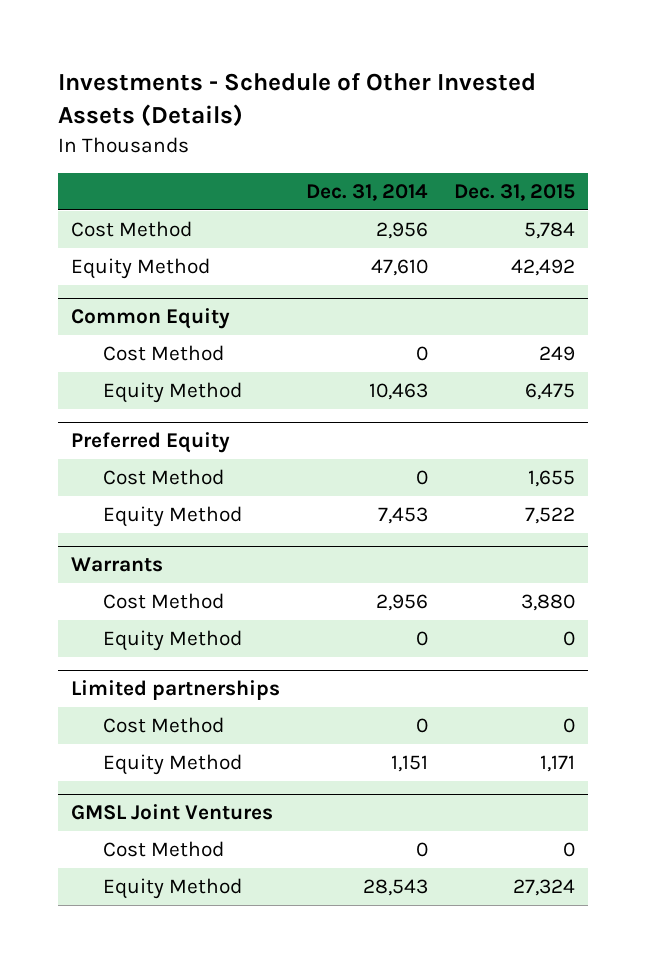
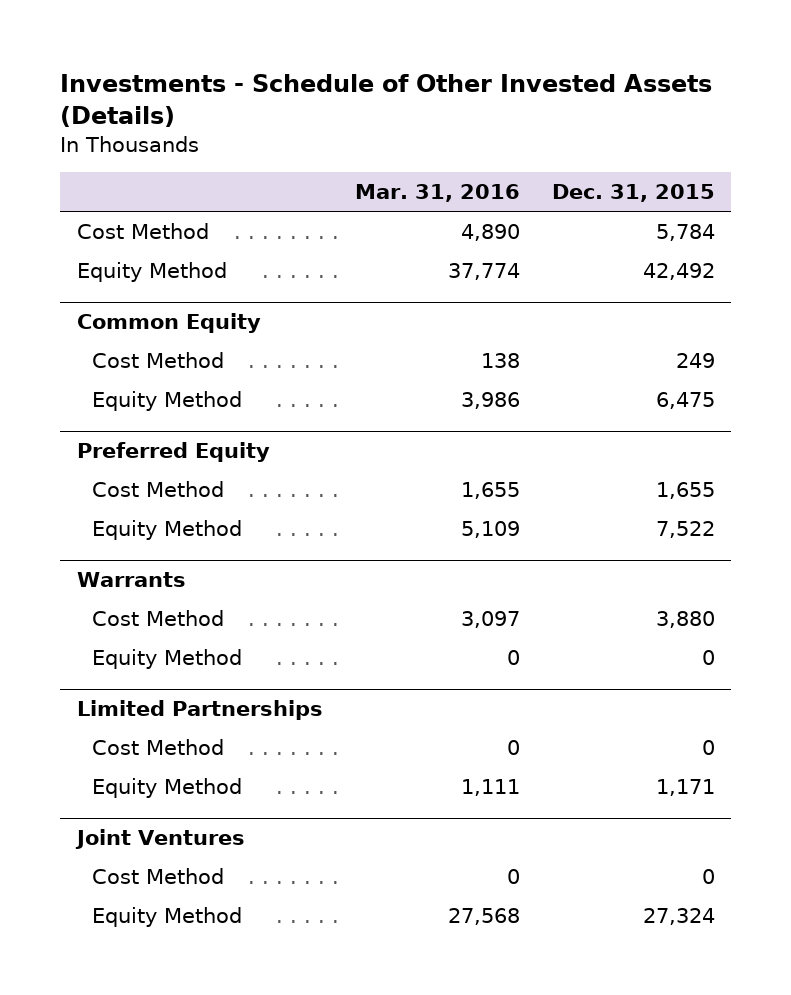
- | Dec. 31, 2014 | Dec. 31, 2015
+ | Mar. 31, 2016 | Dec. 31, 2015
- Limited partnerships
+ Limited Partnerships
- GMSL Joint Ventures
+ Joint Ventures

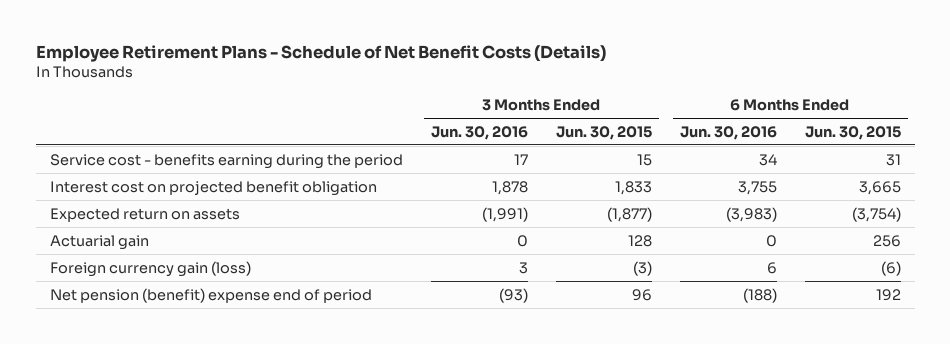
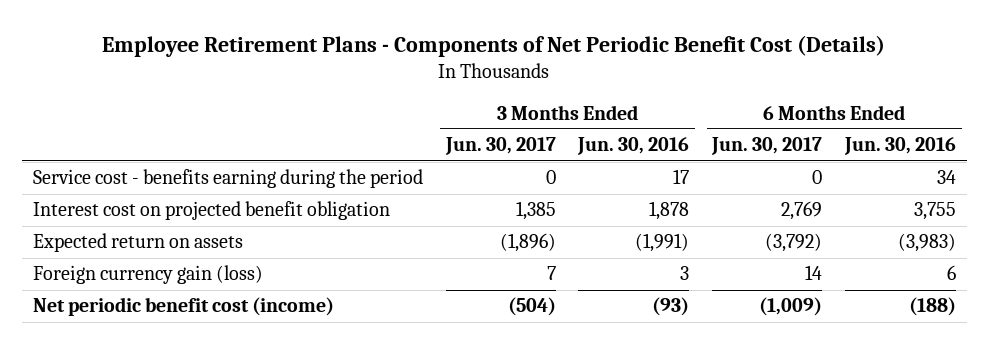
- Employee Retirement Plans - Schedule of Net Benefit Costs (Details)
+ Employee Retirement Plans - Components of Net Periodic Benefit Cost (Details)
- | 3 Months Ended Jun. 30, 2016 | 3 Months Ended Jun. 30, 2015 | 6 Months Ended Jun. 30, 2016 | 6 Months Ended Jun. 30, 2015
+ | 3 Months Ended Jun. 30, 2017 | 3 Months Ended Jun. 30, 2016 | 6 Months Ended Jun. 30, 2017 | 6 Months Ended Jun. 30, 2016
- Actuarial gain | 0 | 128 | 0 | 256
- Net pension (benefit) expense end of period | (93) | 96 | (188) | 192
+ Net periodic benefit cost (income) | (504) | (93) | (1,009) | (188)

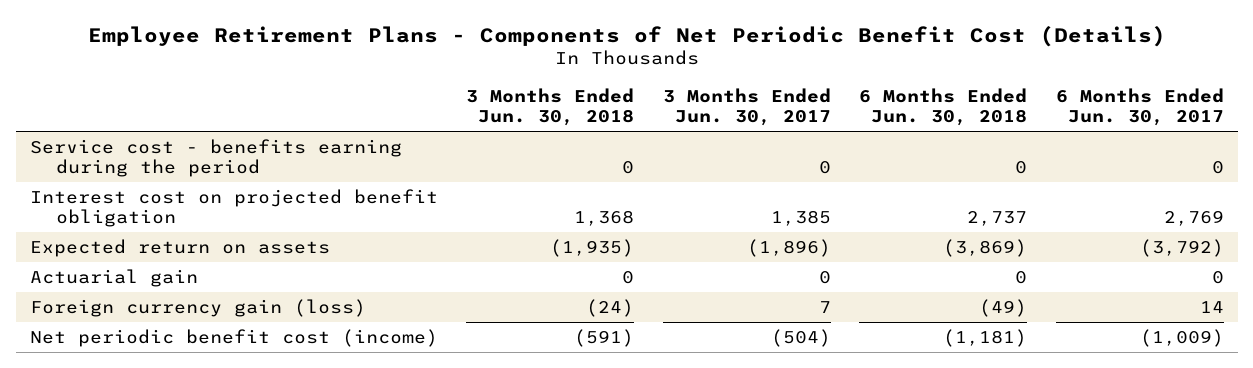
- | 3 Months Ended Jun. 30, 2017 | 3 Months Ended Jun. 30, 2016 | 6 Months Ended Jun. 30, 2017 | 6 Months Ended Jun. 30, 2016
+ | 3 Months Ended Jun. 30, 2018 | 3 Months Ended Jun. 30, 2017 | 6 Months Ended Jun. 30, 2018 | 6 Months Ended Jun. 30, 2017
+ Actuarial gain | 0 | 0 | 0 | 0

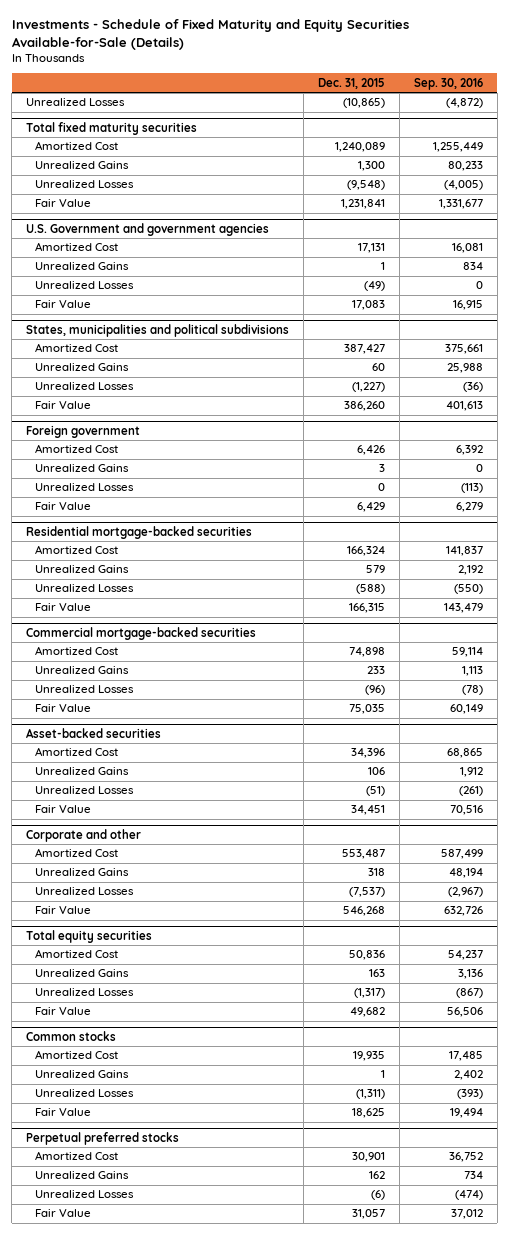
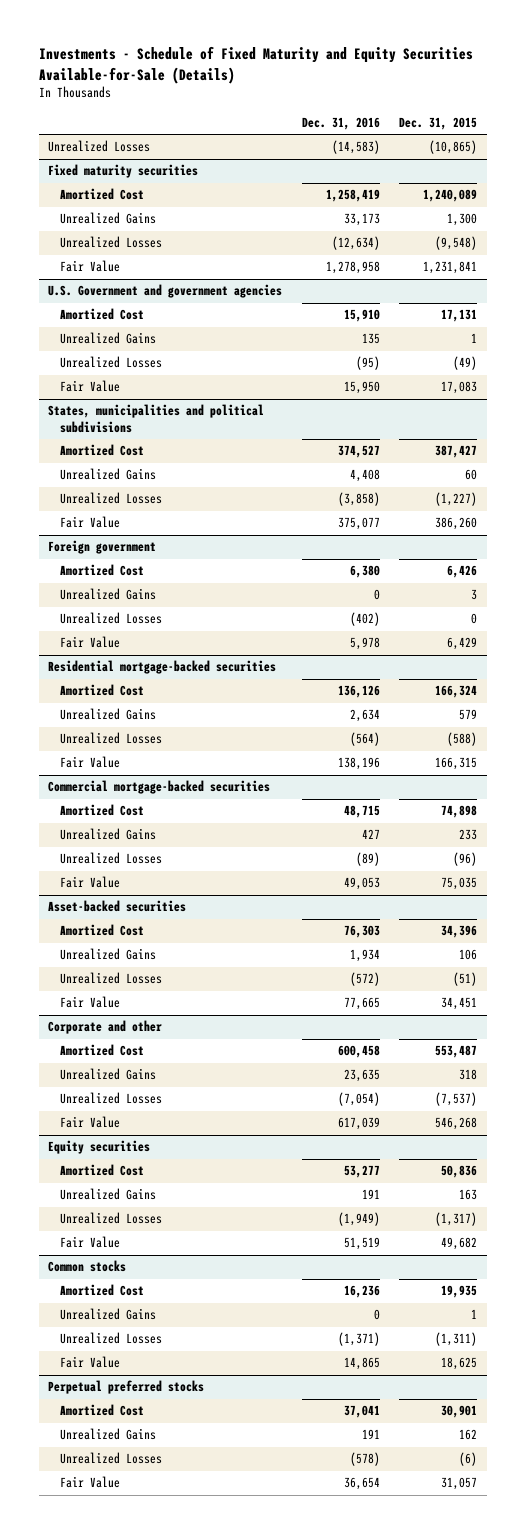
- | Dec. 31, 2015 | Sep. 30, 2016
+ | Dec. 31, 2016 | Dec. 31, 2015
- Total fixed maturity securities
+ Fixed maturity securities
- Total equity securities
+ Equity securities

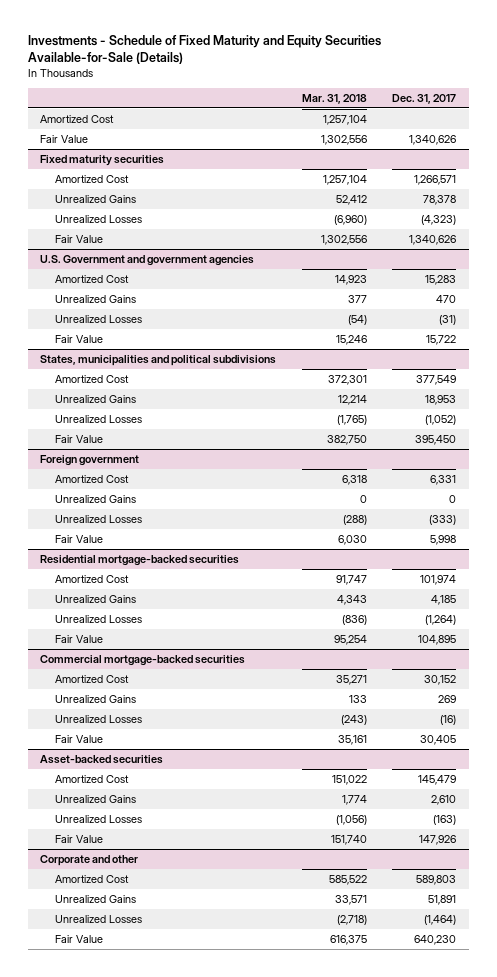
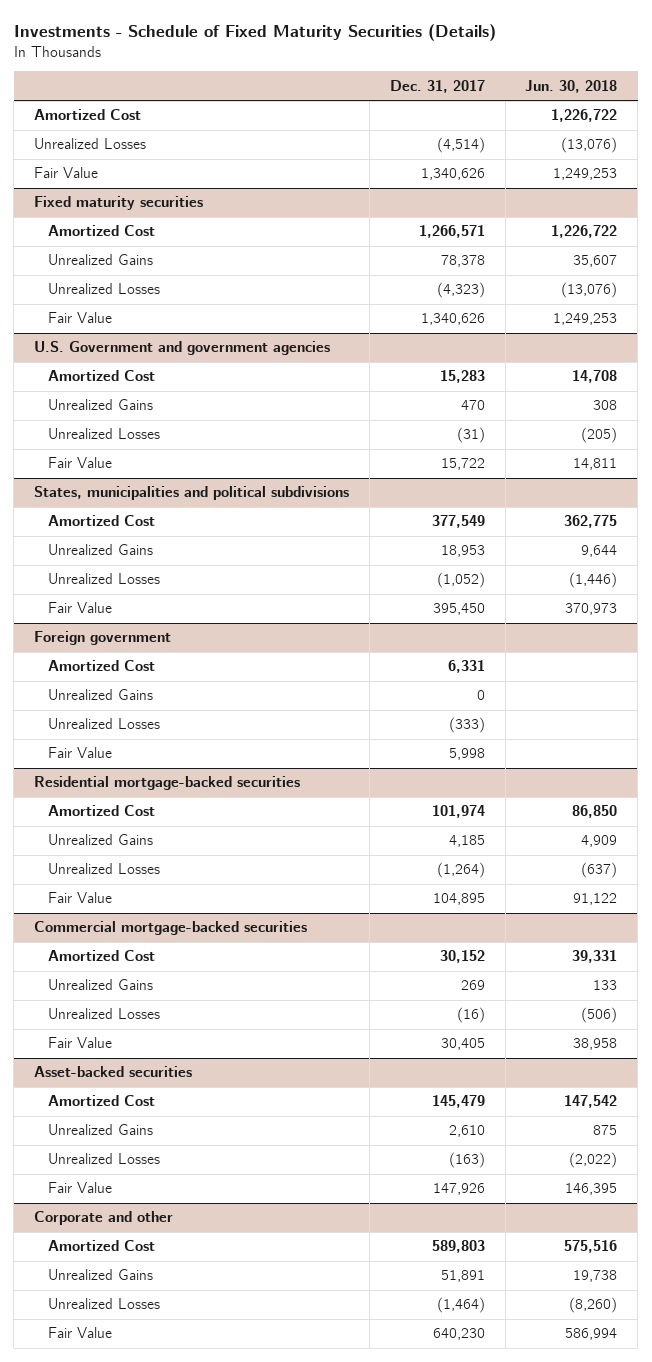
- Investments - Schedule of Fixed Maturity and Equity Securities Available-for-Sale (Details)
+ Investments - Schedule of Fixed Maturity Securities (Details)
- | Mar. 31, 2018 | Dec. 31, 2017
+ | Dec. 31, 2017 | Jun. 30, 2018
+ Unrealized Losses | (4,514) | (13,076)

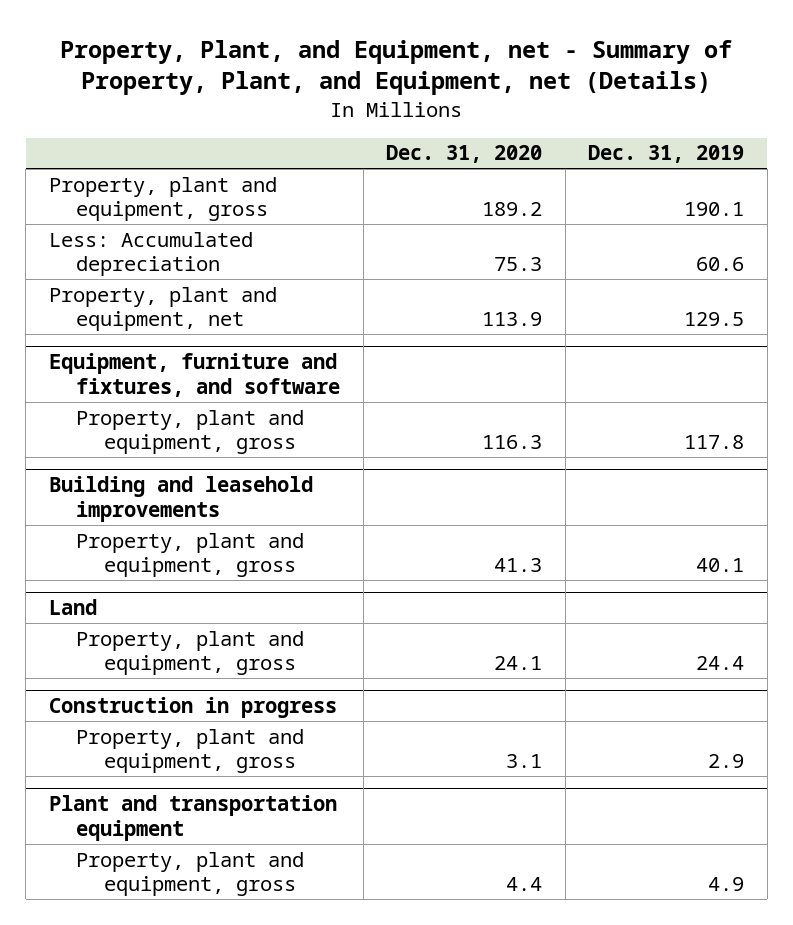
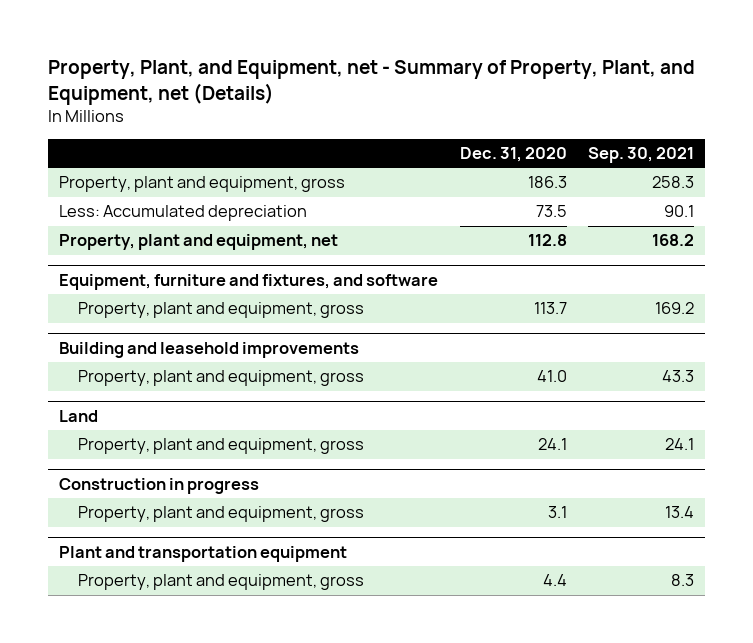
- | Dec. 31, 2020 | Dec. 31, 2019
+ | Dec. 31, 2020 | Sep. 30, 2021
- Property, plant and equipment, gross | 189.2 | 190.1
- Less: Accumulated depreciation | 75.3 | 60.6
- Property, plant and equipment, net | 113.9 | 129.5
+ Property, plant and equipment, gross | 186.3 | 258.3
+ Less: Accumulated depreciation | 73.5 | 90.1
+ Property, plant and equipment, net | 112.8 | 168.2
@ Equipment, furniture and fixtures, and software
- Property, plant and equipment, gross | 116.3 | 117.8
+ Property, plant and equipment, gross | 113.7 | 169.2
@ Building and leasehold improvements
- Property, plant and equipment, gross | 41.3 | 40.1
+ Property, plant and equipment, gross | 41.0 | 43.3

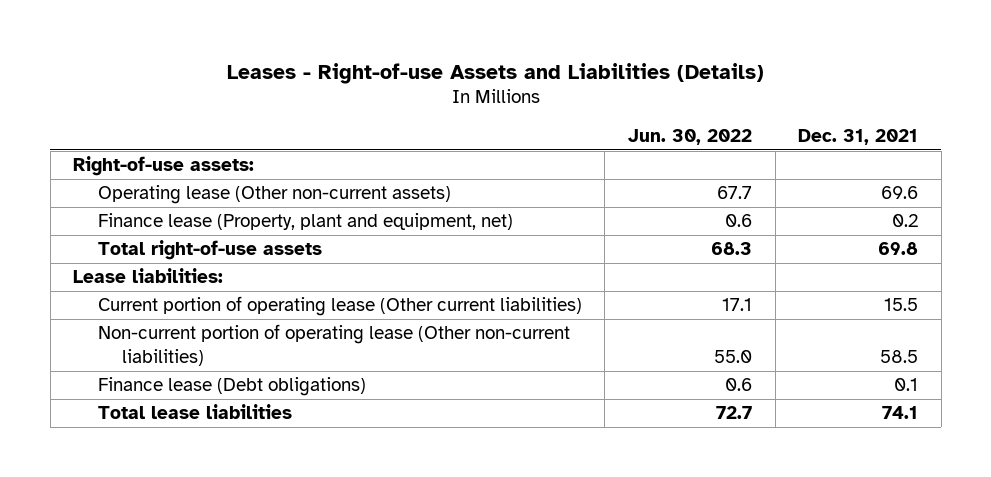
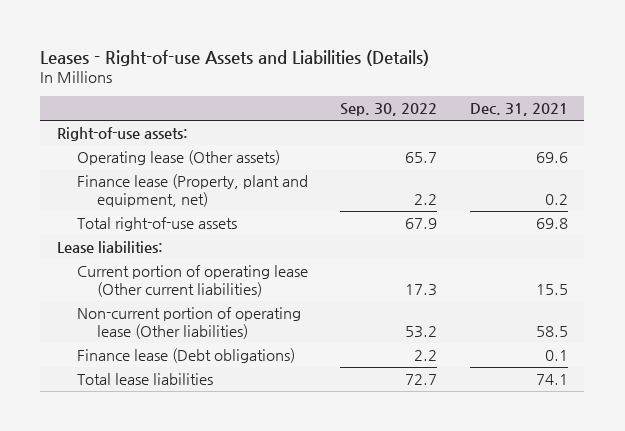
- | Jun. 30, 2022 | Dec. 31, 2021
+ | Sep. 30, 2022 | Dec. 31, 2021
- Operating lease (Other non-current assets) | 67.7 | 69.6
+ Operating lease (Other assets) | 65.7 | 69.6
- Non-current portion of operating lease (Other non-current liabilities) | 55.0 | 58.5
+ Non-current portion of operating lease (Other liabilities) | 53.2 | 58.5

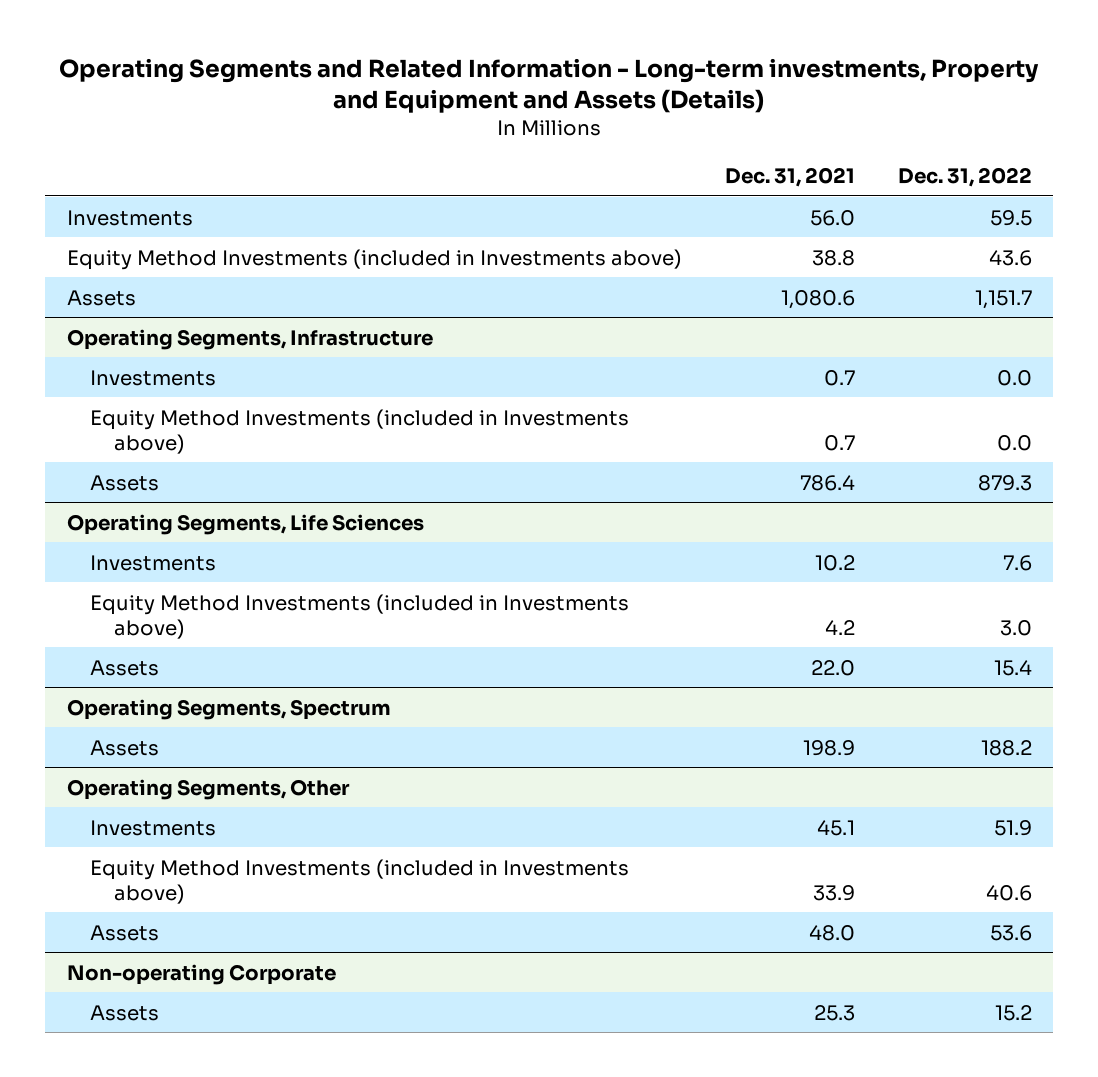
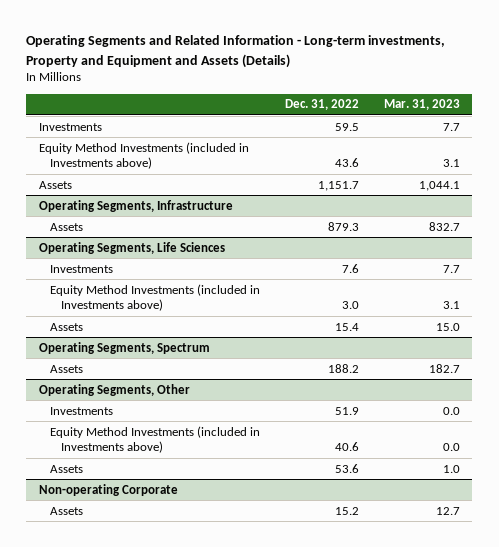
- | Dec. 31, 2021 | Dec. 31, 2022
+ | Dec. 31, 2022 | Mar. 31, 2023
@ Operating Segments, Infrastructure
- Investments | 0.7 | 0.0
- Equity Method Investments (included in Investments above) | 0.7 | 0.0

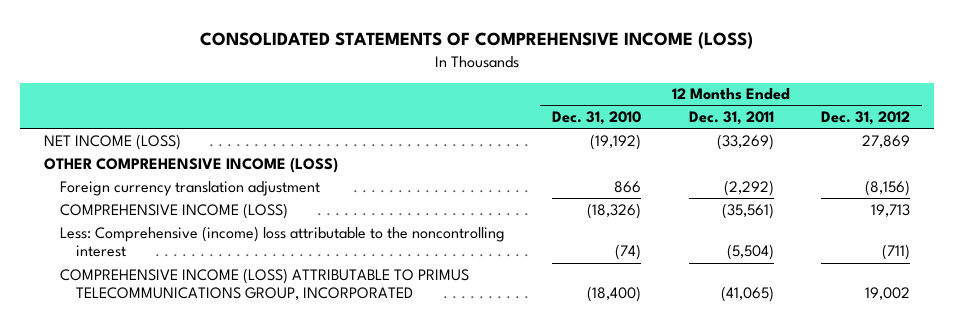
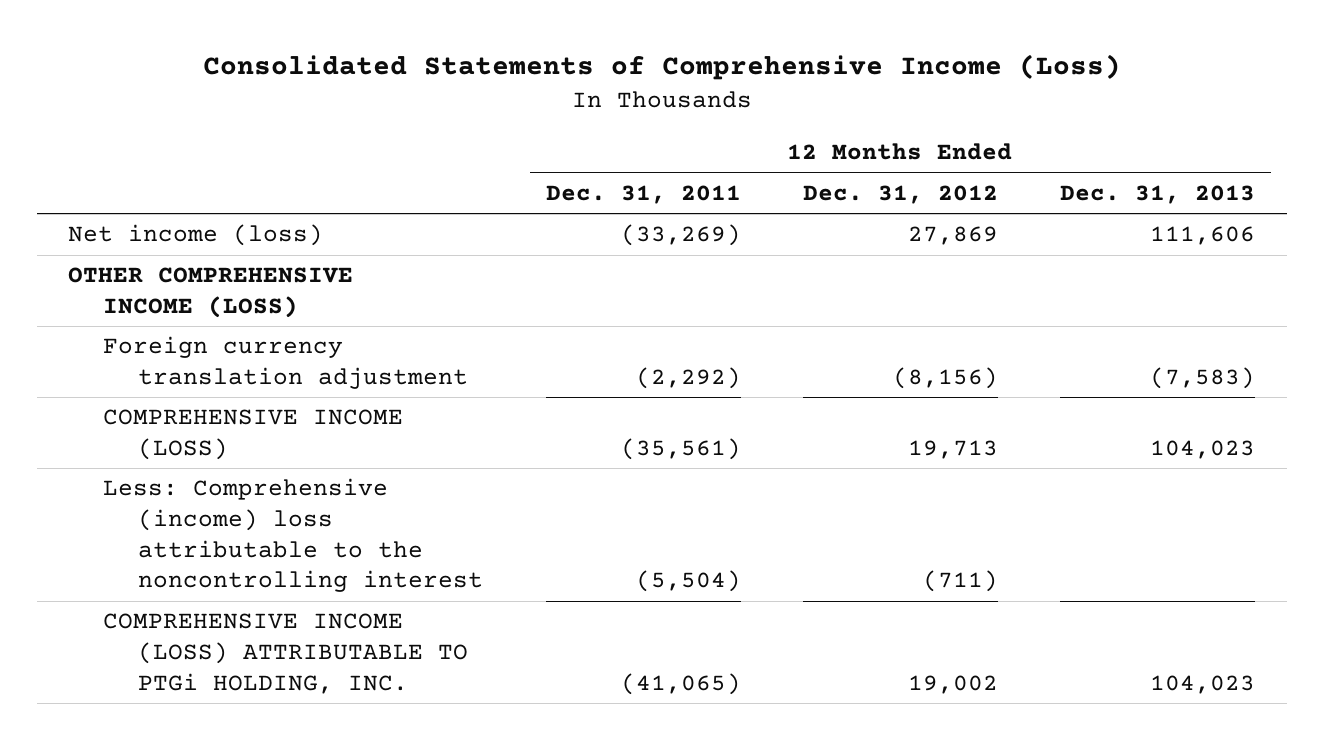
- CONSOLIDATED STATEMENTS OF COMPREHENSIVE INCOME (LOSS)
+ Consolidated Statements of Comprehensive Income (Loss)
- | 12 Months Ended Dec. 31, 2010 | 12 Months Ended Dec. 31, 2011 | 12 Months Ended Dec. 31, 2012
+ | 12 Months Ended Dec. 31, 2011 | 12 Months Ended Dec. 31, 2012 | 12 Months Ended Dec. 31, 2013
- NET INCOME (LOSS) | (19,192) | (33,269) | 27,869
+ Net income (loss) | (33,269) | 27,869 | 111,606
- COMPREHENSIVE INCOME (LOSS) ATTRIBUTABLE TO PRIMUS TELECOMMUNICATIONS GROUP, INCORPORATED | (18,400) | (41,065) | 19,002
+ COMPREHENSIVE INCOME (LOSS) ATTRIBUTABLE TO PTGi HOLDING, INC. | (41,065) | 19,002 | 104,023

